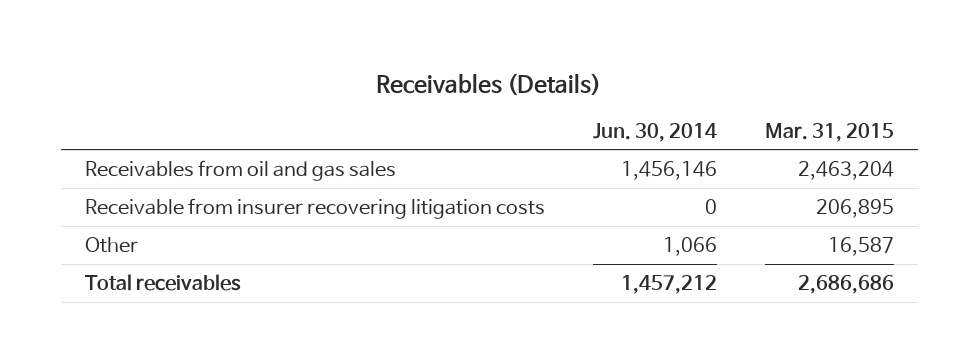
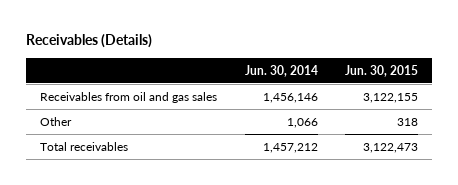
- | Jun. 30, 2014 | Mar. 31, 2015
+ | Jun. 30, 2014 | Jun. 30, 2015
- Receivable from insurer recovering litigation costs | 0 | 206,895

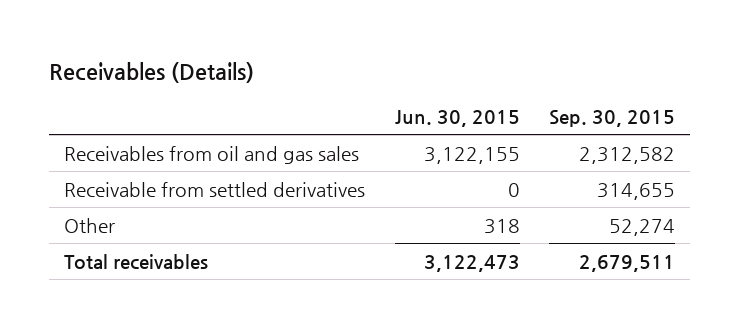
- | Jun. 30, 2014 | Jun. 30, 2015
+ | Jun. 30, 2015 | Sep. 30, 2015
+ Receivable from settled derivatives | 0 | 314,655

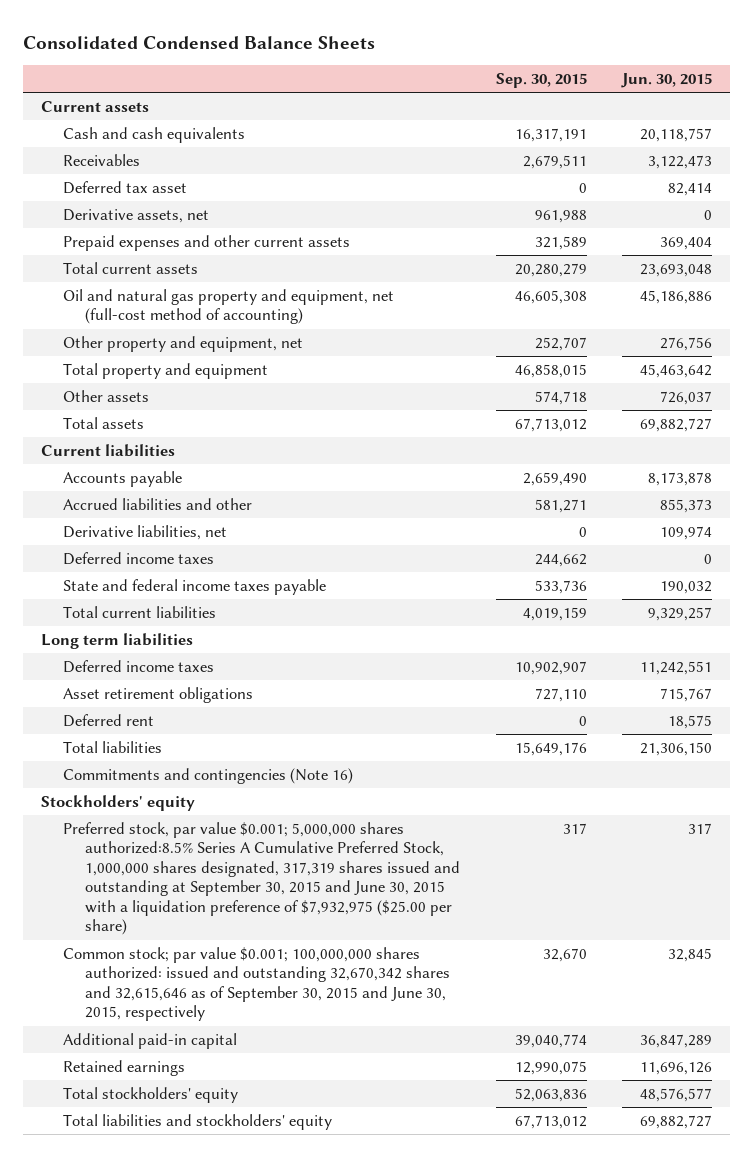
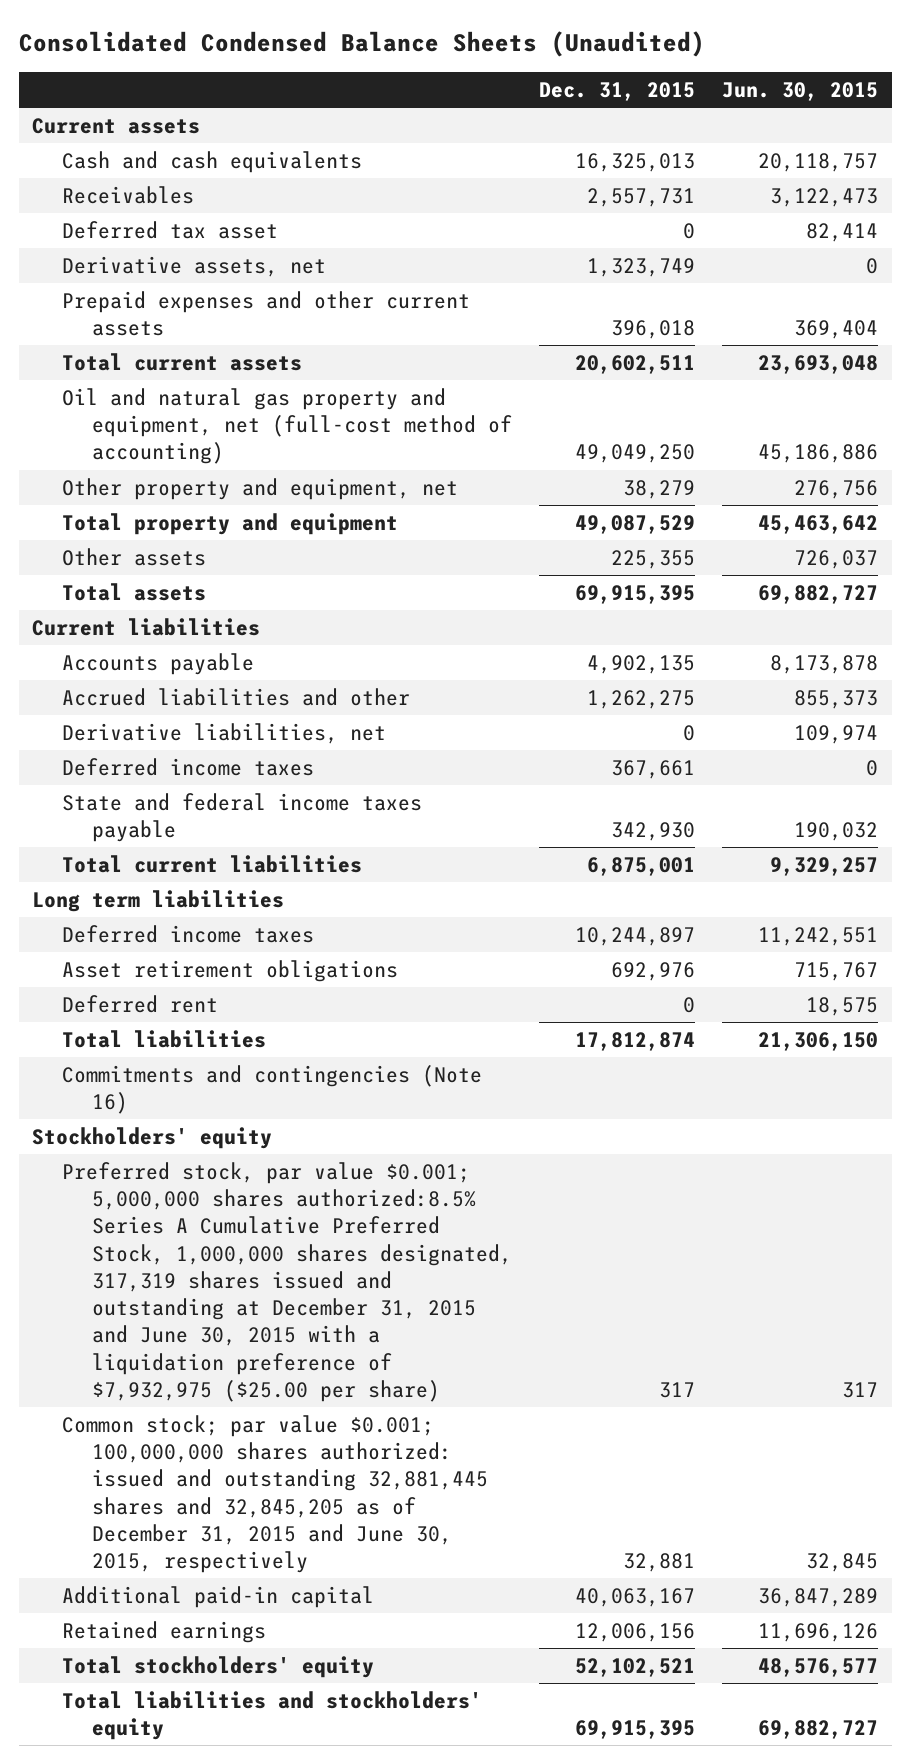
- Consolidated Condensed Balance Sheets
+ Consolidated Condensed Balance Sheets (Unaudited)
- | Sep. 30, 2015 | Jun. 30, 2015
+ | Dec. 31, 2015 | Jun. 30, 2015
- Preferred stock, par value $0.001; 5,000,000 shares authorized:8.5% Series A Cumulative Preferred Stock, 1,000,000 shares designated, 317,319 shares issued and outstanding at September 30, 2015 and June 30, 2015 with a liquidation preference of $7,932,975 ($25.00 per share) | 317 | 317
- Common stock; par value $0.001; 100,000,000 shares authorized: issued and outstanding 32,670,342 shares and 32,615,646 as of September 30, 2015 and June 30, 2015, respectively | 32,670 | 32,845
+ Preferred stock, par value $0.001; 5,000,000 shares authorized:8.5% Series A Cumulative Preferred Stock, 1,000,000 shares designated, 317,319 shares issued and outstanding at December 31, 2015 and June 30, 2015 with a liquidation preference of $7,932,975 ($25.00 per share) | 317 | 317
+ Common stock; par value $0.001; 100,000,000 shares authorized: issued and outstanding 32,881,445 shares and 32,845,205 as of December 31, 2015 and June 30, 2015, respectively | 32,881 | 32,845

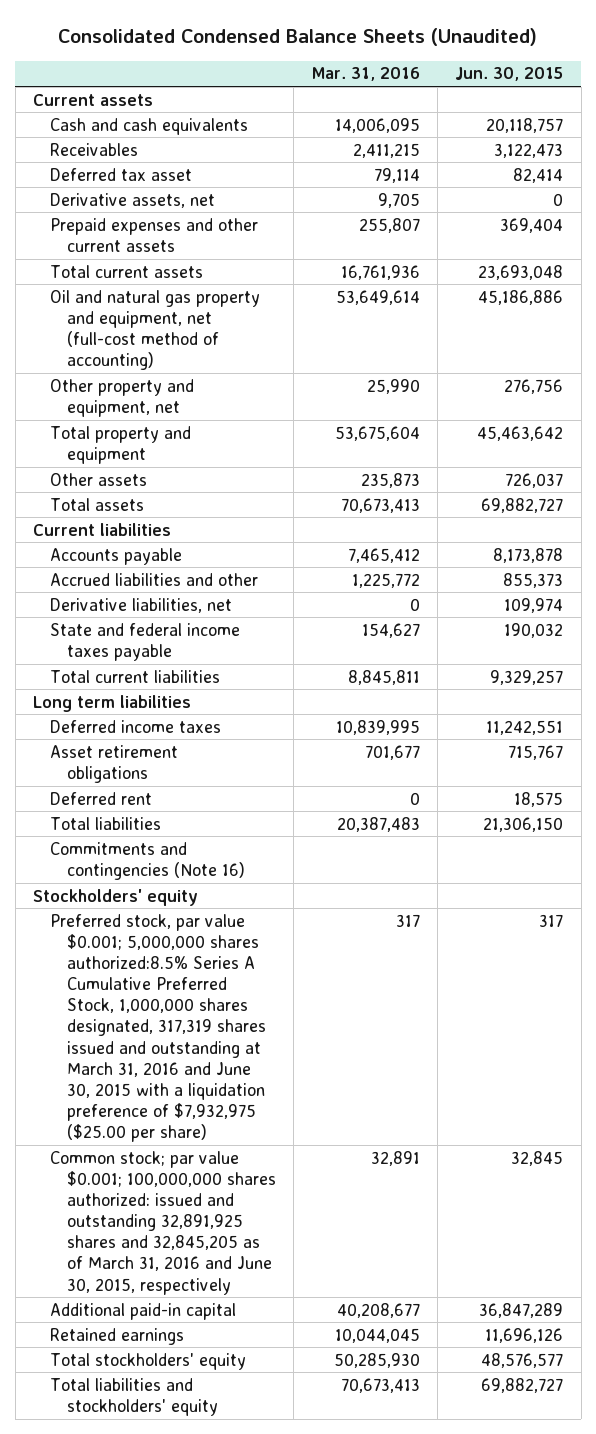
- | Dec. 31, 2015 | Jun. 30, 2015
+ | Mar. 31, 2016 | Jun. 30, 2015
- Deferred income taxes | 367,661 | 0
- Preferred stock, par value $0.001; 5,000,000 shares authorized:8.5% Series A Cumulative Preferred Stock, 1,000,000 shares designated, 317,319 shares issued and outstanding at December 31, 2015 and June 30, 2015 with a liquidation preference of $7,932,975 ($25.00 per share) | 317 | 317
- Common stock; par value $0.001; 100,000,000 shares authorized: issued and outstanding 32,881,445 shares and 32,845,205 as of December 31, 2015 and June 30, 2015, respectively | 32,881 | 32,845
+ Preferred stock, par value $0.001; 5,000,000 shares authorized:8.5% Series A Cumulative Preferred Stock, 1,000,000 shares designated, 317,319 shares issued and outstanding at March 31, 2016 and June 30, 2015 with a liquidation preference of $7,932,975 ($25.00 per share) | 317 | 317
+ Common stock; par value $0.001; 100,000,000 shares authorized: issued and outstanding 32,891,925 shares and 32,845,205 as of March 31, 2016 and June 30, 2015, respectively | 32,891 | 32,845

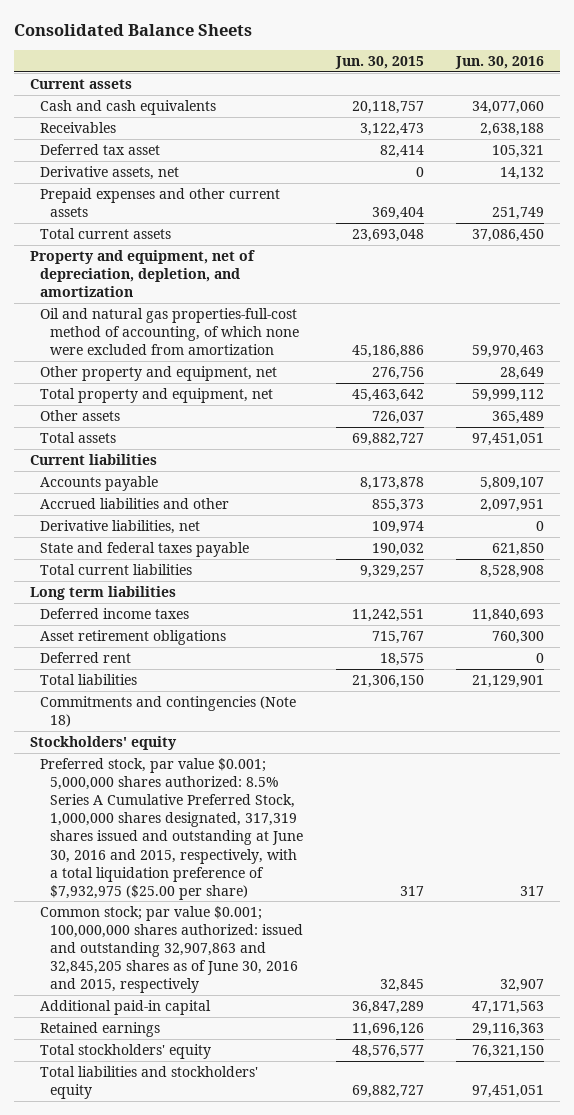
- Consolidated Condensed Balance Sheets (Unaudited)
+ Consolidated Balance Sheets
- | Mar. 31, 2016 | Jun. 30, 2015
+ | Jun. 30, 2015 | Jun. 30, 2016
- Oil and natural gas property and equipment, net (full-cost method of accounting) | 53,649,614 | 45,186,886
+ Property and equipment, net of depreciation, depletion, and amortization
+ Oil and natural gas properties-full-cost method of accounting, of which none were excluded from amortization | 45,186,886 | 59,970,463
- Total property and equipment | 53,675,604 | 45,463,642
+ Total property and equipment, net | 45,463,642 | 59,999,112
- State and federal income taxes payable | 154,627 | 190,032
+ State and federal taxes payable | 190,032 | 621,850
- Commitments and contingencies (Note 16)
+ Commitments and contingencies (Note 18)
- Preferred stock, par value $0.001; 5,000,000 shares authorized:8.5% Series A Cumulative Preferred Stock, 1,000,000 shares designated, 317,319 shares issued and outstanding at March 31, 2016 and June 30, 2015 with a liquidation preference of $7,932,975 ($25.00 per share) | 317 | 317
- Common stock; par value $0.001; 100,000,000 shares authorized: issued and outstanding 32,891,925 shares and 32,845,205 as of March 31, 2016 and June 30, 2015, respectively | 32,891 | 32,845
+ Preferred stock, par value $0.001; 5,000,000 shares authorized: 8.5% Series A Cumulative Preferred Stock, 1,000,000 shares designated, 317,319 shares issued and outstanding at June 30, 2016 and 2015, respectively, with a total liquidation preference of $7,932,975 ($25.00 per share) | 317 | 317
+ Common stock; par value $0.001; 100,000,000 shares authorized: issued and outstanding 32,907,863 and 32,845,205 shares as of June 30, 2016 and 2015, respectively | 32,845 | 32,907

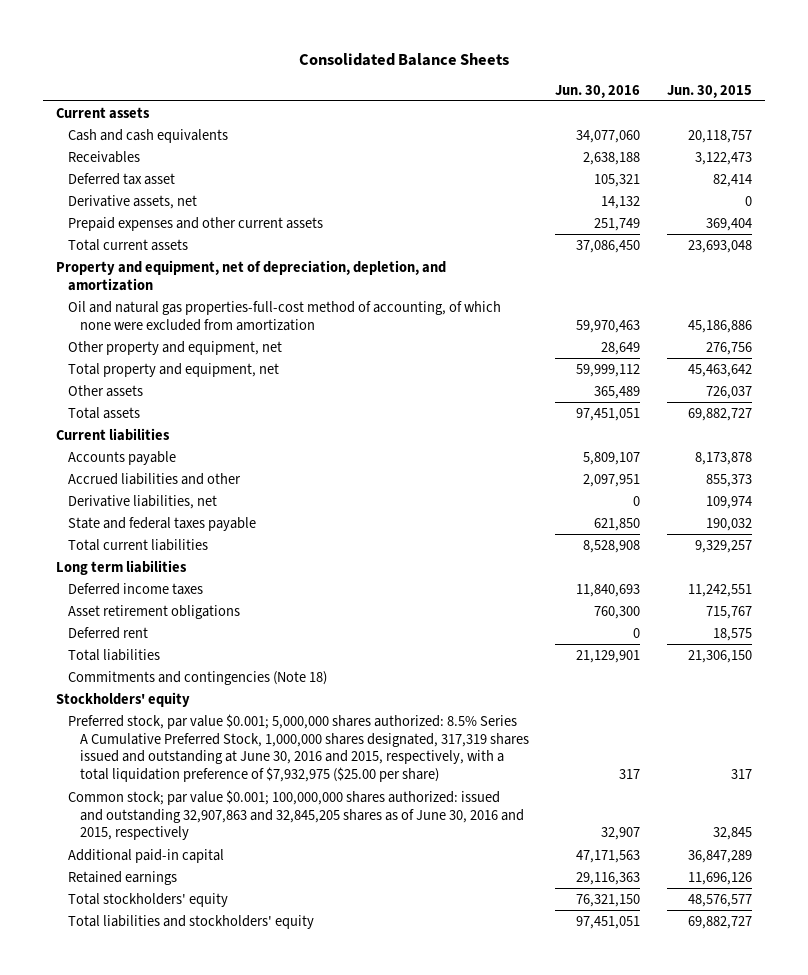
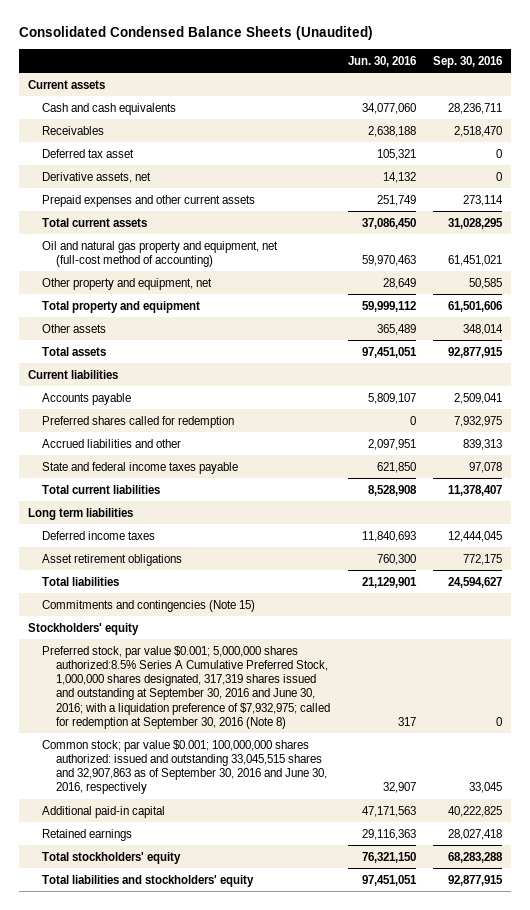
- Consolidated Balance Sheets
+ Consolidated Condensed Balance Sheets (Unaudited)
- | Jun. 30, 2016 | Jun. 30, 2015
+ | Jun. 30, 2016 | Sep. 30, 2016
- Property and equipment, net of depreciation, depletion, and amortization
- Oil and natural gas properties-full-cost method of accounting, of which none were excluded from amortization | 59,970,463 | 45,186,886
+ Oil and natural gas property and equipment, net (full-cost method of accounting) | 59,970,463 | 61,451,021
- Total property and equipment, net | 59,999,112 | 45,463,642
+ Total property and equipment | 59,999,112 | 61,501,606
+ Preferred shares called for redemption | 0 | 7,932,975
- Derivative liabilities, net | 0 | 109,974
- State and federal taxes payable | 621,850 | 190,032
+ State and federal income taxes payable | 621,850 | 97,078
- Deferred rent | 0 | 18,575
- Commitments and contingencies (Note 18)
+ Commitments and contingencies (Note 15)
- Preferred stock, par value $0.001; 5,000,000 shares authorized: 8.5% Series A Cumulative Preferred Stock, 1,000,000 shares designated, 317,319 shares issued and outstanding at June 30, 2016 and 2015, respectively, with a total liquidation preference of $7,932,975 ($25.00 per share) | 317 | 317
- Common stock; par value $0.001; 100,000,000 shares authorized: issued and outstanding 32,907,863 and 32,845,205 shares as of June 30, 2016 and 2015, respectively | 32,907 | 32,845
+ Preferred stock, par value $0.001; 5,000,000 shares authorized:8.5% Series A Cumulative Preferred Stock, 1,000,000 shares designated, 317,319 shares issued and outstanding at September 30, 2016 and June 30, 2016; with a liquidation preference of $7,932,975; called for redemption at September 30, 2016 (Note 8) | 317 | 0
+ Common stock; par value $0.001; 100,000,000 shares authorized: issued and outstanding 33,045,515 shares and 32,907,863 as of September 30, 2016 and June 30, 2016, respectively | 32,907 | 33,045

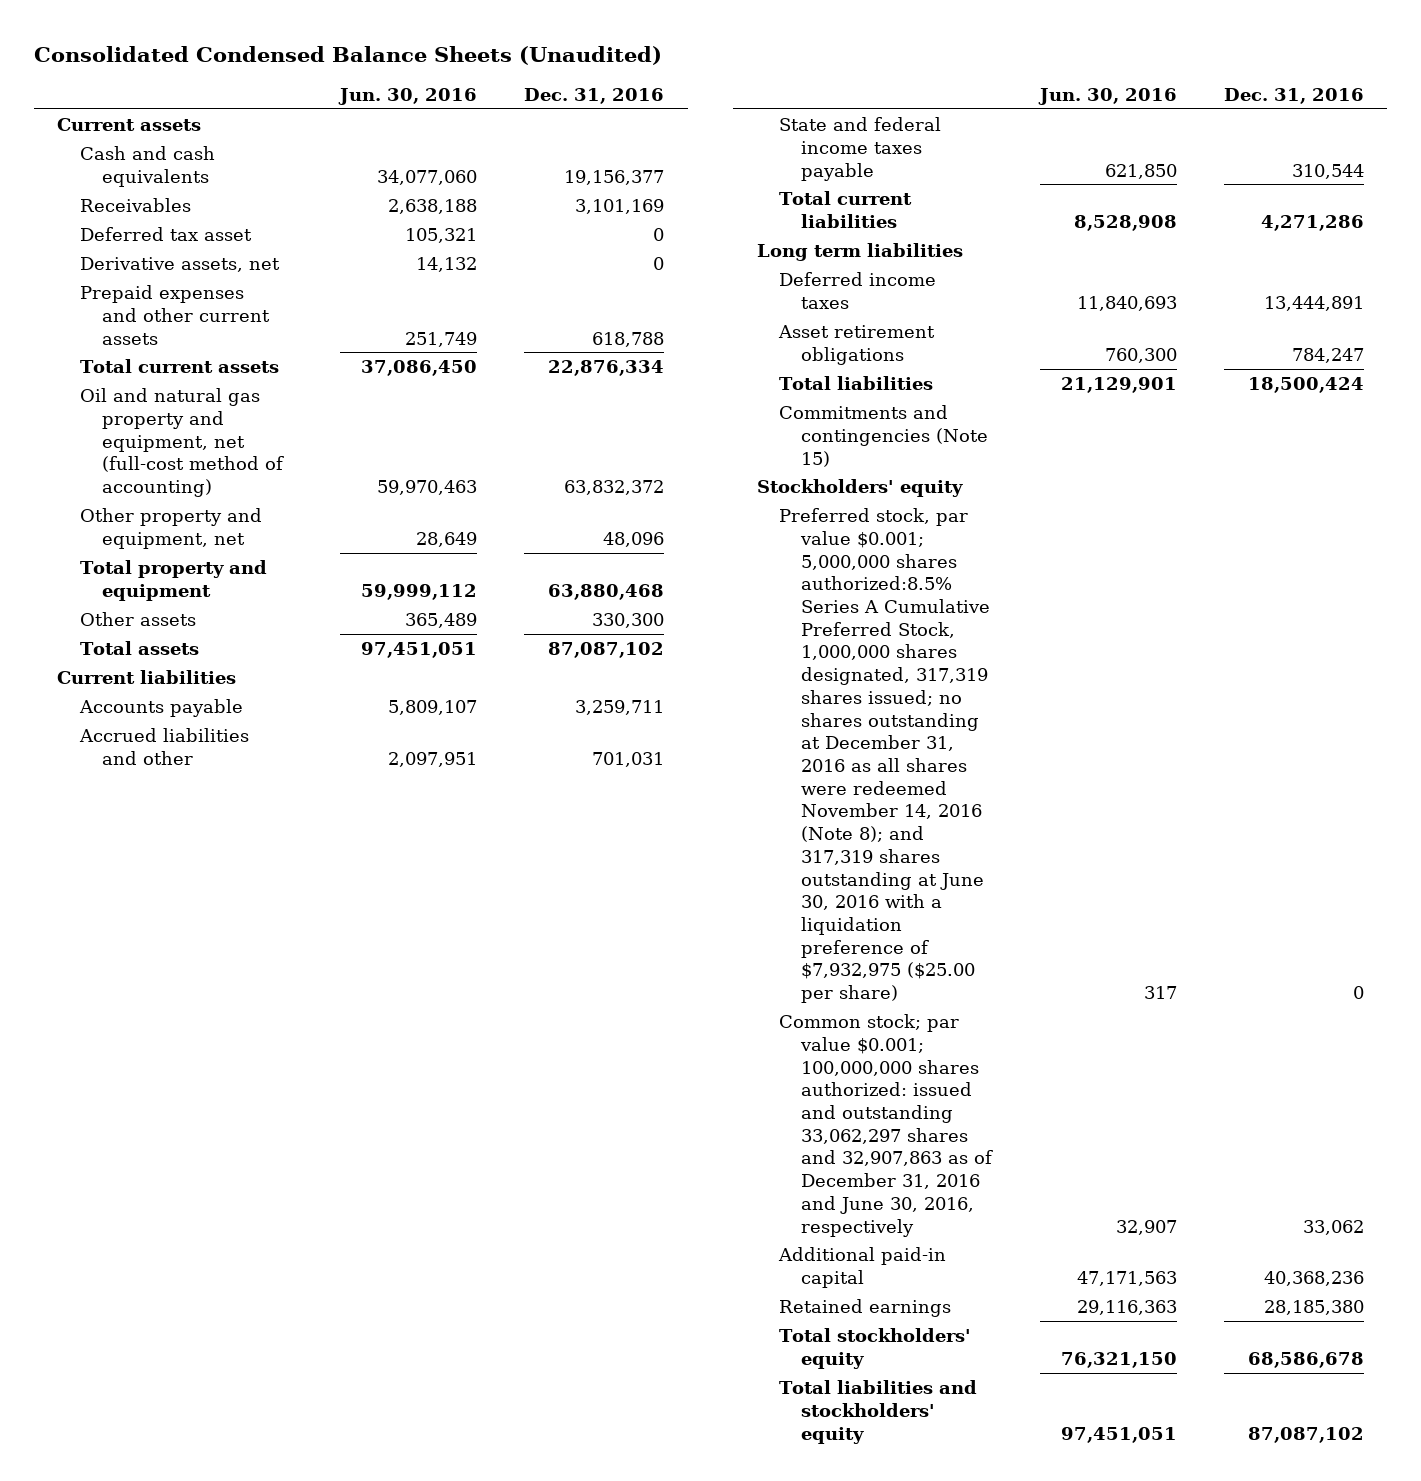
- | Jun. 30, 2016 | Sep. 30, 2016
+ | Jun. 30, 2016 | Dec. 31, 2016
- Preferred shares called for redemption | 0 | 7,932,975
- Preferred stock, par value $0.001; 5,000,000 shares authorized:8.5% Series A Cumulative Preferred Stock, 1,000,000 shares designated, 317,319 shares issued and outstanding at September 30, 2016 and June 30, 2016; with a liquidation preference of $7,932,975; called for redemption at September 30, 2016 (Note 8) | 317 | 0
- Common stock; par value $0.001; 100,000,000 shares authorized: issued and outstanding 33,045,515 shares and 32,907,863 as of September 30, 2016 and June 30, 2016, respectively | 32,907 | 33,045
+ Preferred stock, par value $0.001; 5,000,000 shares authorized:8.5% Series A Cumulative Preferred Stock, 1,000,000 shares designated, 317,319 shares issued; no shares outstanding at December 31, 2016 as all shares were redeemed November 14, 2016 (Note 8); and 317,319 shares outstanding at June 30, 2016 with a liquidation preference of $7,932,975 ($25.00 per share) | 317 | 0
+ Common stock; par value $0.001; 100,000,000 shares authorized: issued and outstanding 33,062,297 shares and 32,907,863 as of December 31, 2016 and June 30, 2016, respectively | 32,907 | 33,062

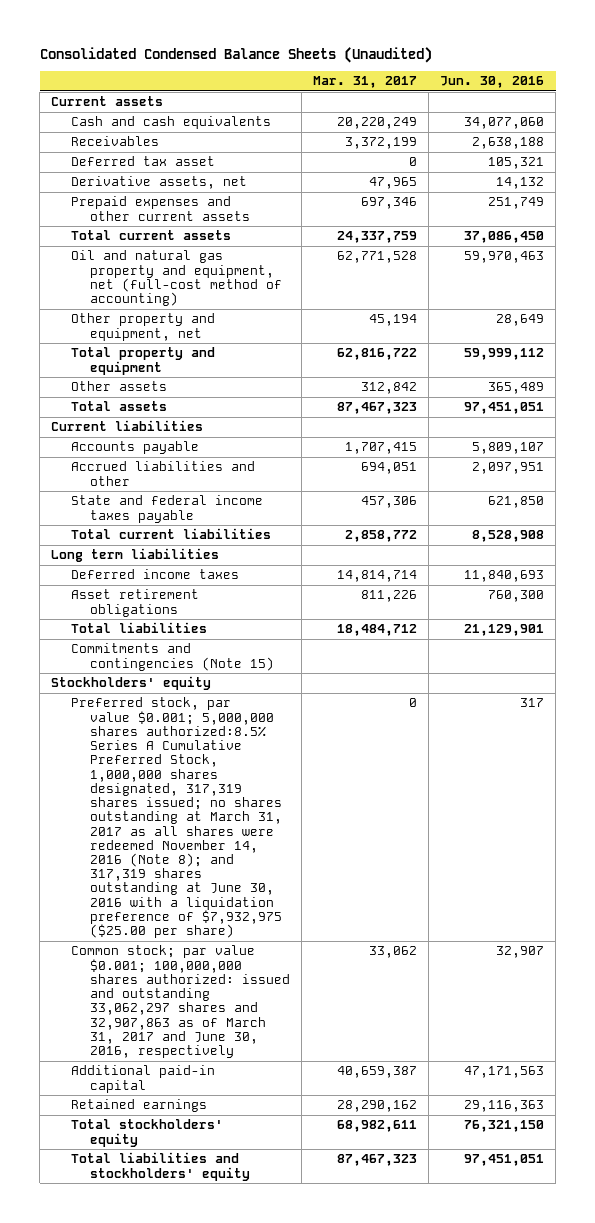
- | Jun. 30, 2016 | Dec. 31, 2016
+ | Mar. 31, 2017 | Jun. 30, 2016
- Preferred stock, par value $0.001; 5,000,000 shares authorized:8.5% Series A Cumulative Preferred Stock, 1,000,000 shares designated, 317,319 shares issued; no shares outstanding at December 31, 2016 as all shares were redeemed November 14, 2016 (Note 8); and 317,319 shares outstanding at June 30, 2016 with a liquidation preference of $7,932,975 ($25.00 per share) | 317 | 0
- Common stock; par value $0.001; 100,000,000 shares authorized: issued and outstanding 33,062,297 shares and 32,907,863 as of December 31, 2016 and June 30, 2016, respectively | 32,907 | 33,062
+ Preferred stock, par value $0.001; 5,000,000 shares authorized:8.5% Series A Cumulative Preferred Stock, 1,000,000 shares designated, 317,319 shares issued; no shares outstanding at March 31, 2017 as all shares were redeemed November 14, 2016 (Note 8); and 317,319 shares outstanding at June 30, 2016 with a liquidation preference of $7,932,975 ($25.00 per share) | 0 | 317
+ Common stock; par value $0.001; 100,000,000 shares authorized: issued and outstanding 33,062,297 shares and 32,907,863 as of March 31, 2017 and June 30, 2016, respectively | 33,062 | 32,907

